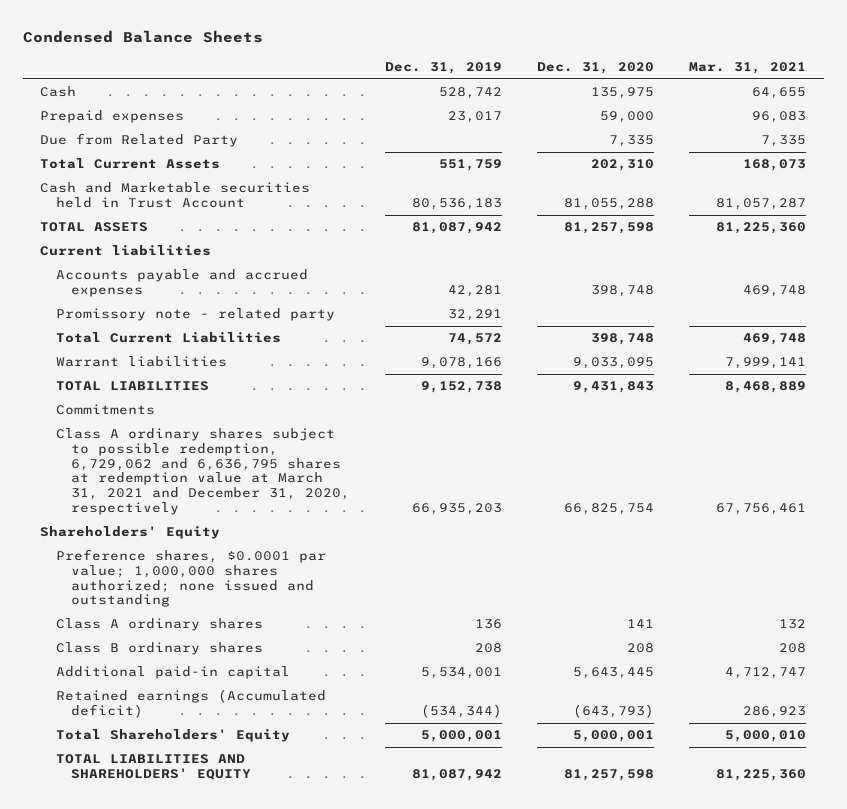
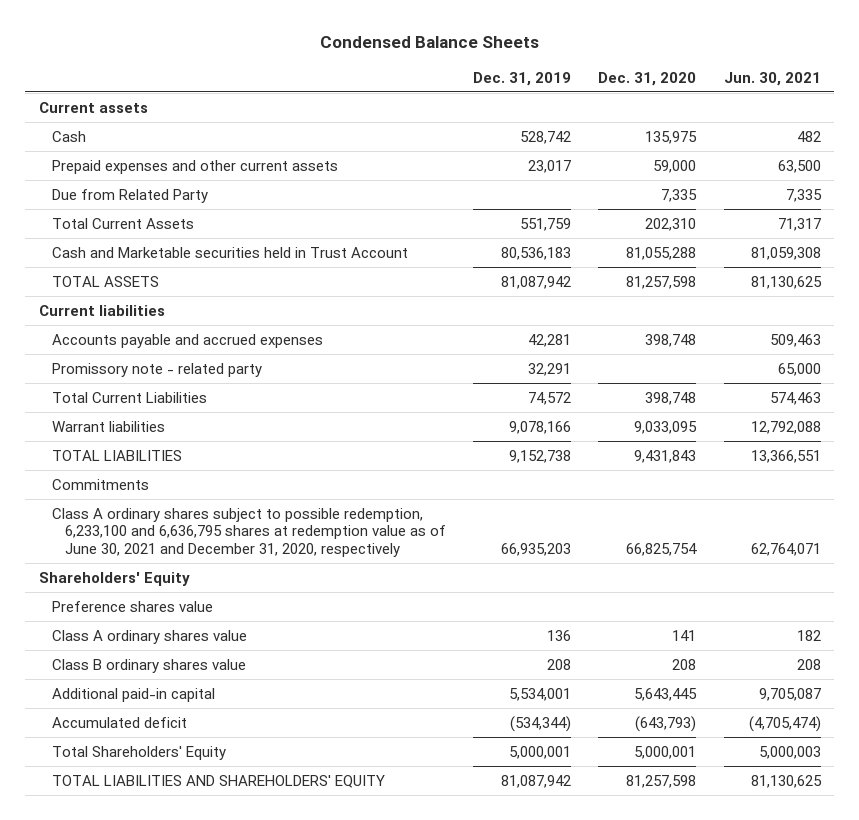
- | Dec. 31, 2019 | Dec. 31, 2020 | Mar. 31, 2021
+ | Dec. 31, 2019 | Dec. 31, 2020 | Jun. 30, 2021
+ Current assets
- Prepaid expenses | 23,017 | 59,000 | 96,083
+ Prepaid expenses and other current assets | 23,017 | 59,000 | 63,500
- Class A ordinary shares subject to possible redemption, 6,729,062 and 6,636,795 shares at redemption value at March 31, 2021 and December 31, 2020, respectively | 66,935,203 | 66,825,754 | 67,756,461
+ Class A ordinary shares subject to possible redemption, 6,233,100 and 6,636,795 shares at redemption value as of June 30, 2021 and December 31, 2020, respectively | 66,935,203 | 66,825,754 | 62,764,071
- Preference shares, $0.0001 par value; 1,000,000 shares authorized; none issued and outstanding
- Class A ordinary shares | 136 | 141 | 132
- Class B ordinary shares | 208 | 208 | 208
+ Preference shares value
+ Class A ordinary shares value | 136 | 141 | 182
+ Class B ordinary shares value | 208 | 208 | 208
- Retained earnings (Accumulated deficit) | (534,344) | (643,793) | 286,923
+ Accumulated deficit | (534,344) | (643,793) | (4,705,474)

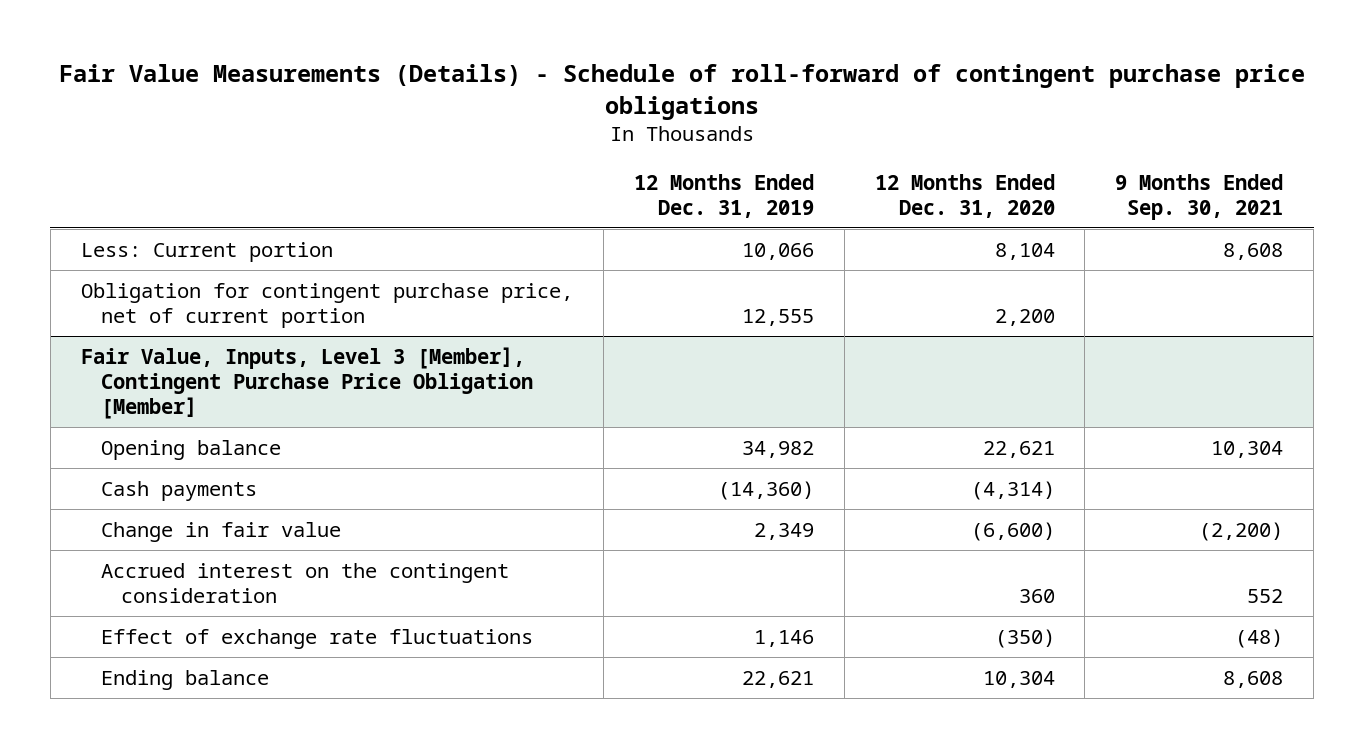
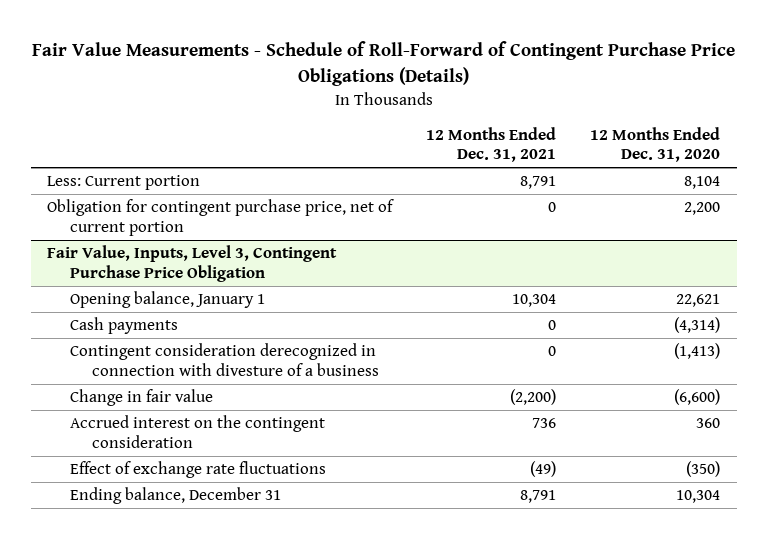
- Fair Value Measurements (Details) - Schedule of roll-forward of contingent purchase price obligations
+ Fair Value Measurements - Schedule of Roll-Forward of Contingent Purchase Price Obligations (Details)
- | 12 Months Ended Dec. 31, 2019 | 12 Months Ended Dec. 31, 2020 | 9 Months Ended Sep. 30, 2021
+ | 12 Months Ended Dec. 31, 2021 | 12 Months Ended Dec. 31, 2020
- Fair Value, Inputs, Level 3 [Member], Contingent Purchase Price Obligation [Member]
- Opening balance | 34,982 | 22,621 | 10,304
+ Fair Value, Inputs, Level 3, Contingent Purchase Price Obligation
+ Opening balance, January 1 | 10,304 | 22,621
+ Contingent consideration derecognized in connection with divesture of a business | 0 | (1,413)
- Ending balance | 22,621 | 10,304 | 8,608
+ Ending balance, December 31 | 8,791 | 10,304

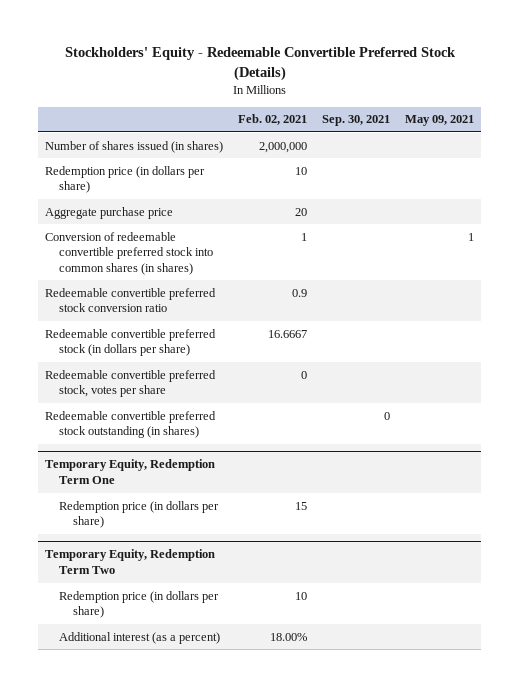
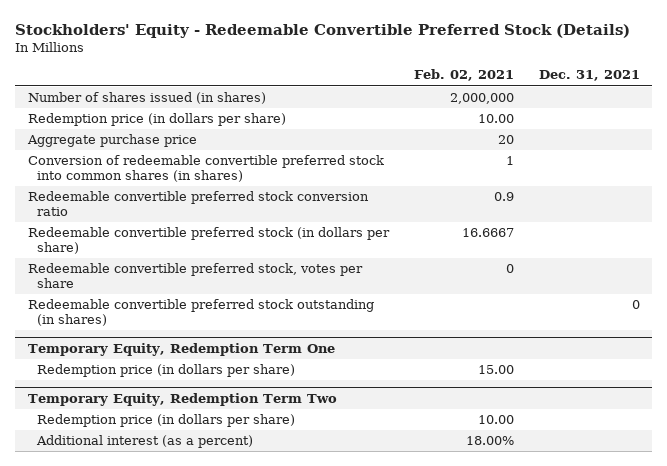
- | Feb. 02, 2021 | Sep. 30, 2021 | May 09, 2021
+ | Feb. 02, 2021 | Dec. 31, 2021
- Redemption price (in dollars per share) | 10 | |
+ Redemption price (in dollars per share) | 10.00 |
@ Temporary Equity, Redemption Term One
- Redemption price (in dollars per share) | 15 | |
+ Redemption price (in dollars per share) | 15.00 |
@ Temporary Equity, Redemption Term Two
- Redemption price (in dollars per share) | 10 | |
+ Redemption price (in dollars per share) | 10.00 |

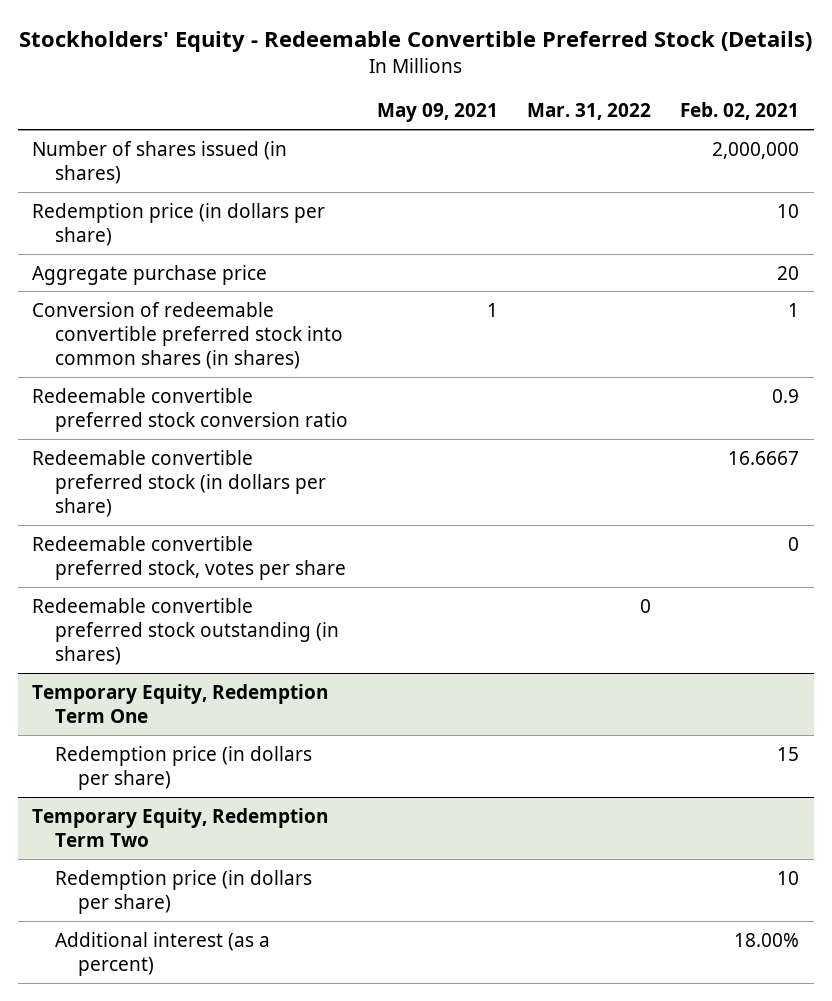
- | Feb. 02, 2021 | Dec. 31, 2021
+ | May 09, 2021 | Mar. 31, 2022 | Feb. 02, 2021
- Redemption price (in dollars per share) | 10.00 |
+ Redemption price (in dollars per share) | | | 10
@ Temporary Equity, Redemption Term One
- Redemption price (in dollars per share) | 15.00 |
+ Redemption price (in dollars per share) | | | 15
@ Temporary Equity, Redemption Term Two
- Redemption price (in dollars per share) | 10.00 |
+ Redemption price (in dollars per share) | | | 10

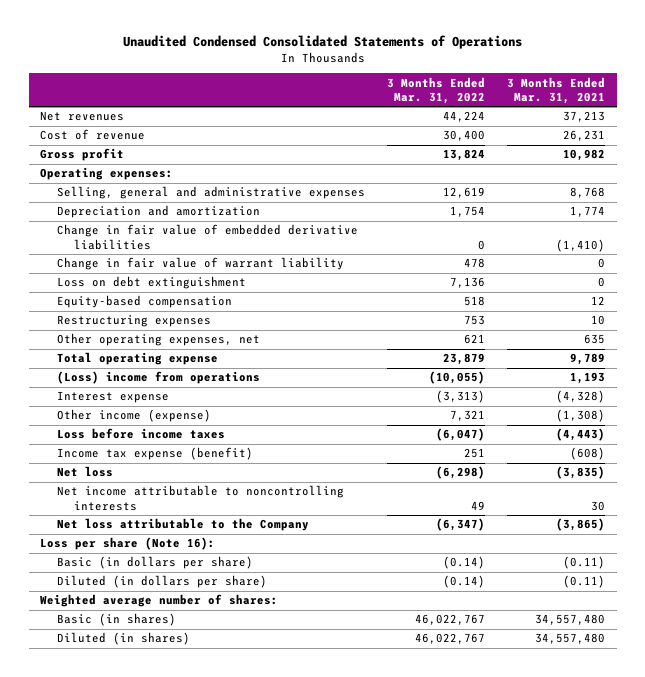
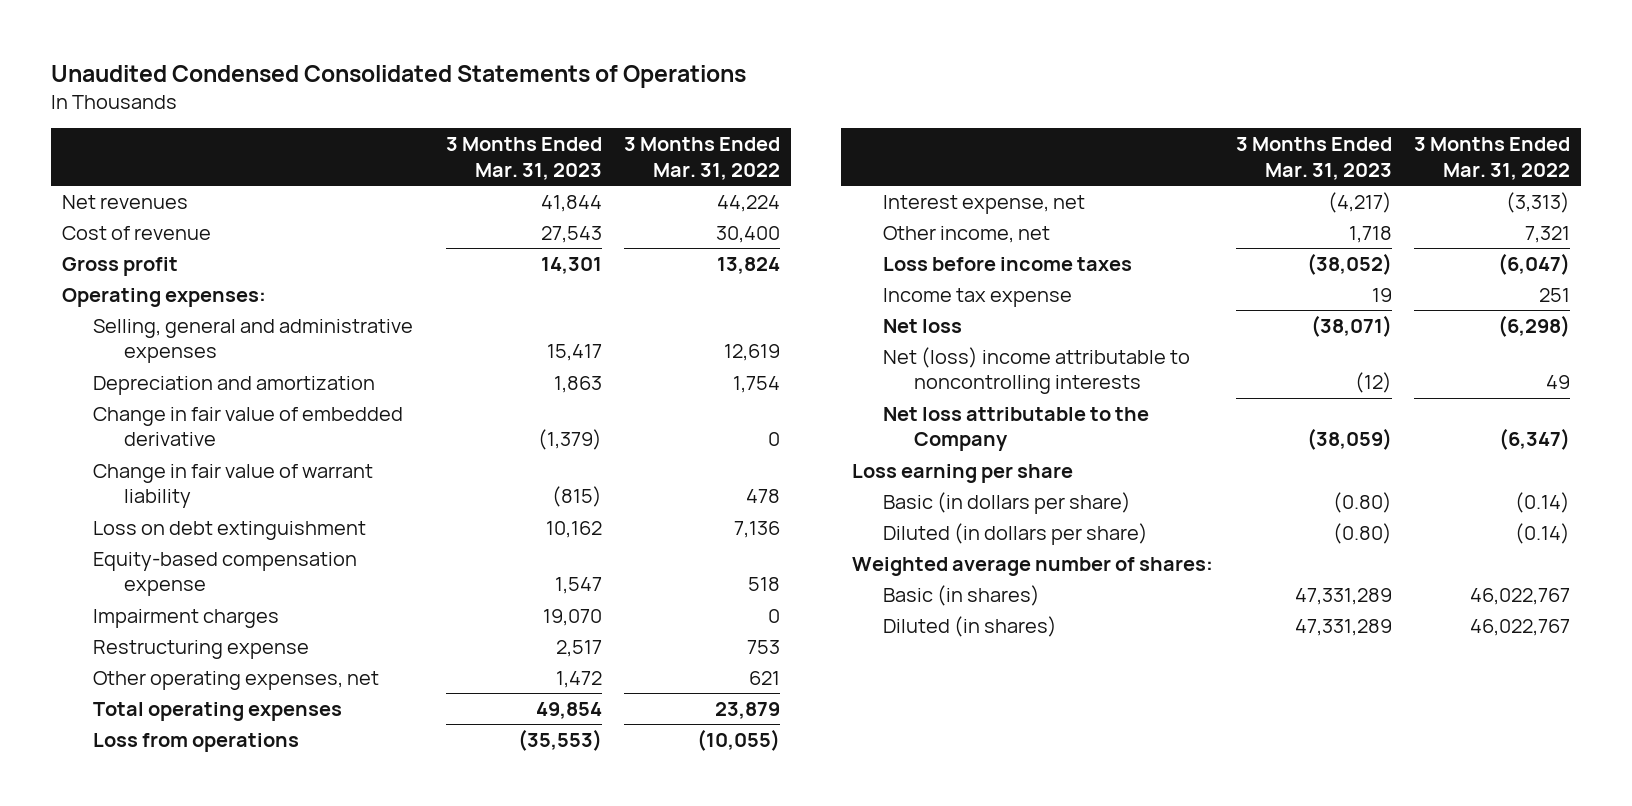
- | 3 Months Ended Mar. 31, 2022 | 3 Months Ended Mar. 31, 2021
+ | 3 Months Ended Mar. 31, 2023 | 3 Months Ended Mar. 31, 2022
- Change in fair value of embedded derivative liabilities | 0 | (1,410)
+ Change in fair value of embedded derivative | (1,379) | 0
- Equity-based compensation | 518 | 12
- Restructuring expenses | 753 | 10
+ Equity-based compensation expense | 1,547 | 518
+ Impairment charges | 19,070 | 0
+ Restructuring expense | 2,517 | 753
- Total operating expense | 23,879 | 9,789
- (Loss) income from operations | (10,055) | 1,193
- Interest expense | (3,313) | (4,328)
- Other income (expense) | 7,321 | (1,308)
+ Total operating expenses | 49,854 | 23,879
+ Loss from operations | (35,553) | (10,055)
+ Interest expense, net | (4,217) | (3,313)
+ Other income, net | 1,718 | 7,321
- Income tax expense (benefit) | 251 | (608)
+ Income tax expense | 19 | 251
- Net income attributable to noncontrolling interests | 49 | 30
+ Net (loss) income attributable to noncontrolling interests | (12) | 49
- Loss per share (Note 16):
+ Loss earning per share

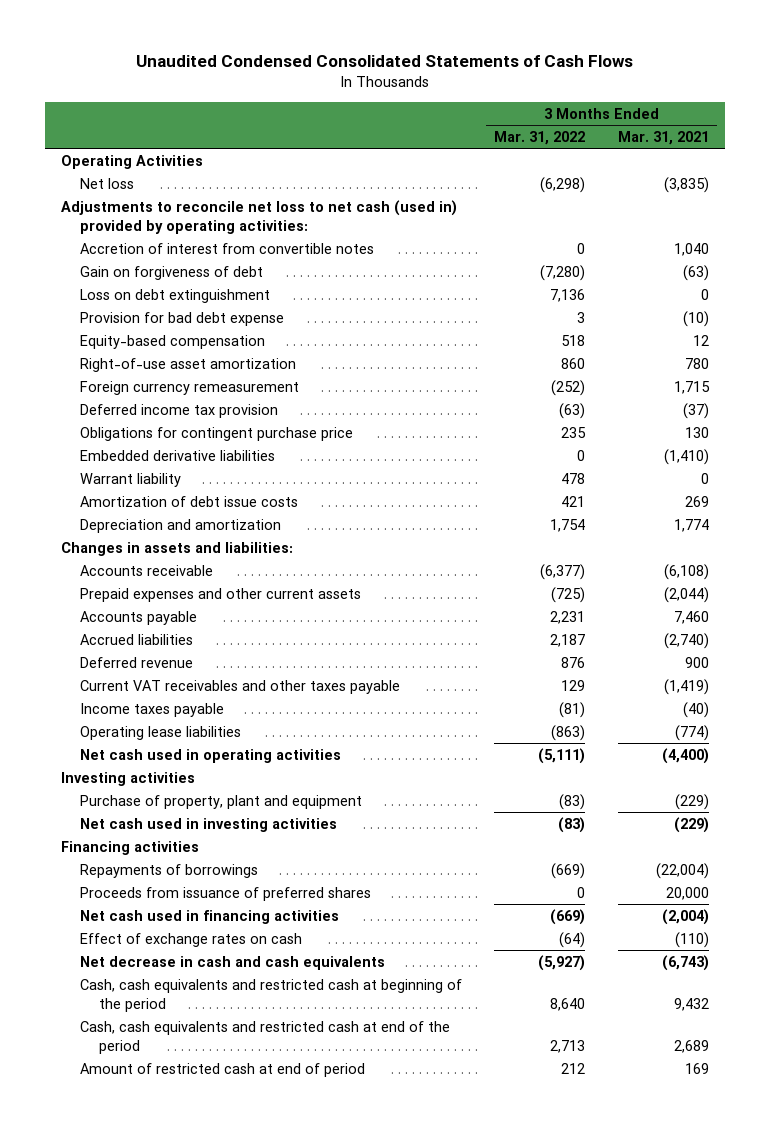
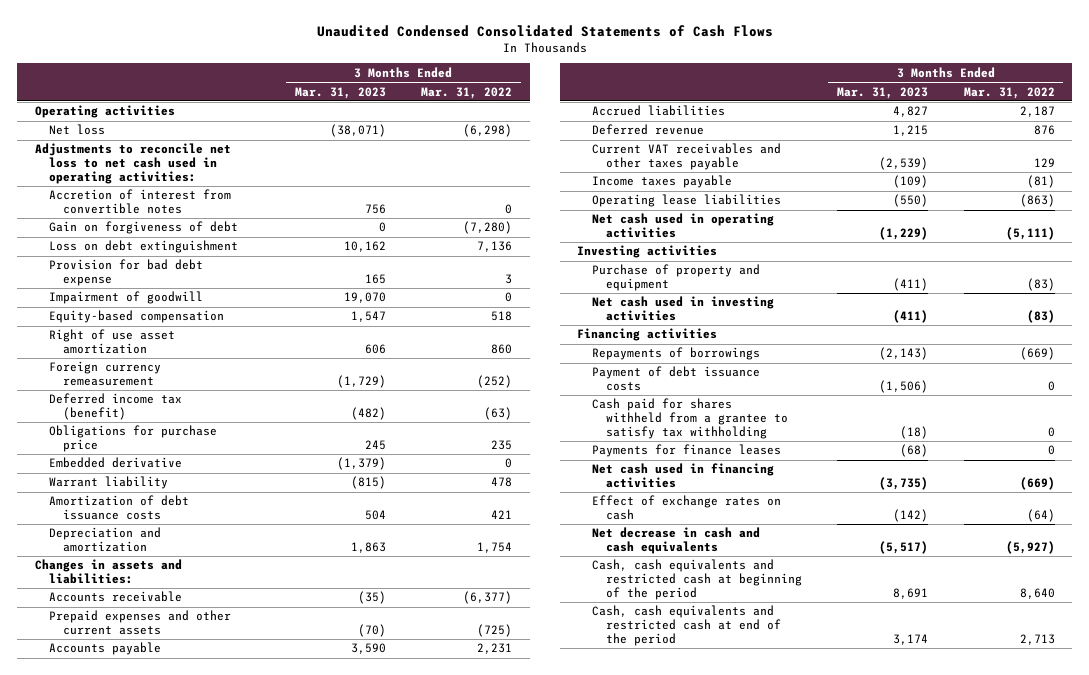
- | 3 Months Ended Mar. 31, 2022 | 3 Months Ended Mar. 31, 2021
+ | 3 Months Ended Mar. 31, 2023 | 3 Months Ended Mar. 31, 2022
- Operating Activities
+ Operating activities
- Adjustments to reconcile net loss to net cash (used in) provided by operating activities:
+ Adjustments to reconcile net loss to net cash used in operating activities:
+ Impairment of goodwill | 19,070 | 0
- Right-of-use asset amortization | 860 | 780
+ Right of use asset amortization | 606 | 860
- Deferred income tax provision | (63) | (37)
- Obligations for contingent purchase price | 235 | 130
- Embedded derivative liabilities | 0 | (1,410)
+ Deferred income tax (benefit) | (482) | (63)
+ Obligations for purchase price | 245 | 235
+ Embedded derivative | (1,379) | 0
- Amortization of debt issue costs | 421 | 269
+ Amortization of debt issuance costs | 504 | 421
- Purchase of property, plant and equipment | (83) | (229)
+ Purchase of property and equipment | (411) | (83)
- Proceeds from issuance of preferred shares | 0 | 20,000
+ Payment of debt issuance costs | (1,506) | 0
+ Cash paid for shares withheld from a grantee to satisfy tax withholding | (18) | 0
+ Payments for finance leases | (68) | 0
- Amount of restricted cash at end of period | 212 | 169

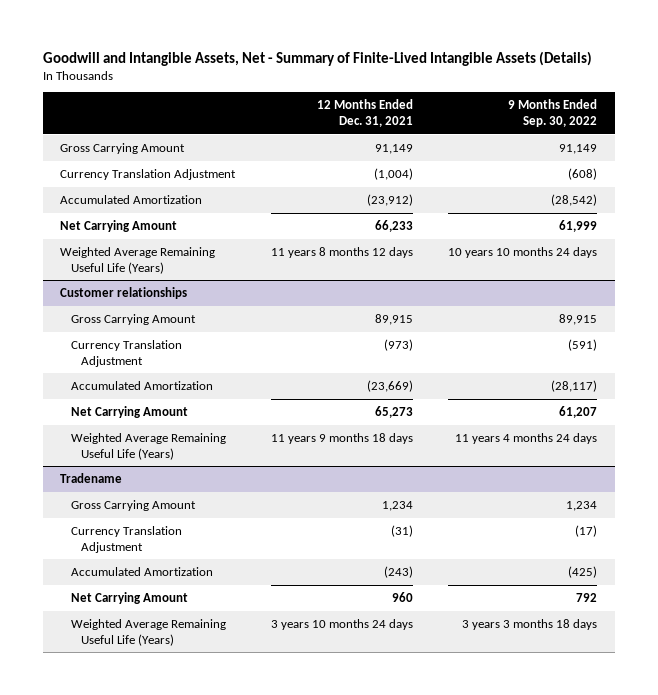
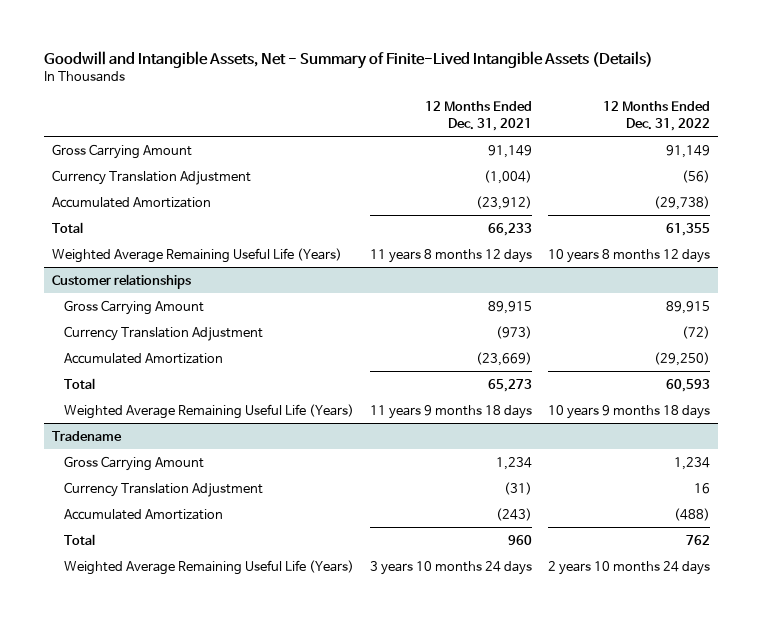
- | 12 Months Ended Dec. 31, 2021 | 9 Months Ended Sep. 30, 2022
+ | 12 Months Ended Dec. 31, 2021 | 12 Months Ended Dec. 31, 2022
- Net Carrying Amount | 66,233 | 61,999
+ Total | 66,233 | 61,355
@ Customer relationships
- Net Carrying Amount | 65,273 | 61,207
+ Total | 65,273 | 60,593
@ Tradename
- Net Carrying Amount | 960 | 792
+ Total | 960 | 762

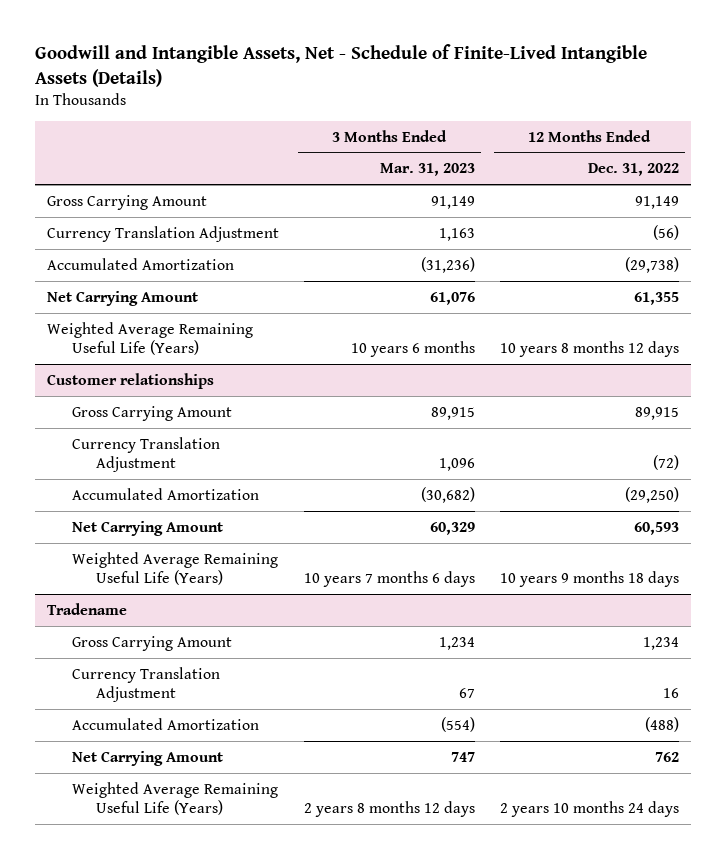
- Goodwill and Intangible Assets, Net - Summary of Finite-Lived Intangible Assets (Details)
+ Goodwill and Intangible Assets, Net - Schedule of Finite-Lived Intangible Assets (Details)
- | 12 Months Ended Dec. 31, 2021 | 12 Months Ended Dec. 31, 2022
+ | 3 Months Ended Mar. 31, 2023 | 12 Months Ended Dec. 31, 2022
- Total | 66,233 | 61,355
+ Net Carrying Amount | 61,076 | 61,355
@ Customer relationships
- Total | 65,273 | 60,593
+ Net Carrying Amount | 60,329 | 60,593
@ Tradename
- Total | 960 | 762
+ Net Carrying Amount | 747 | 762

